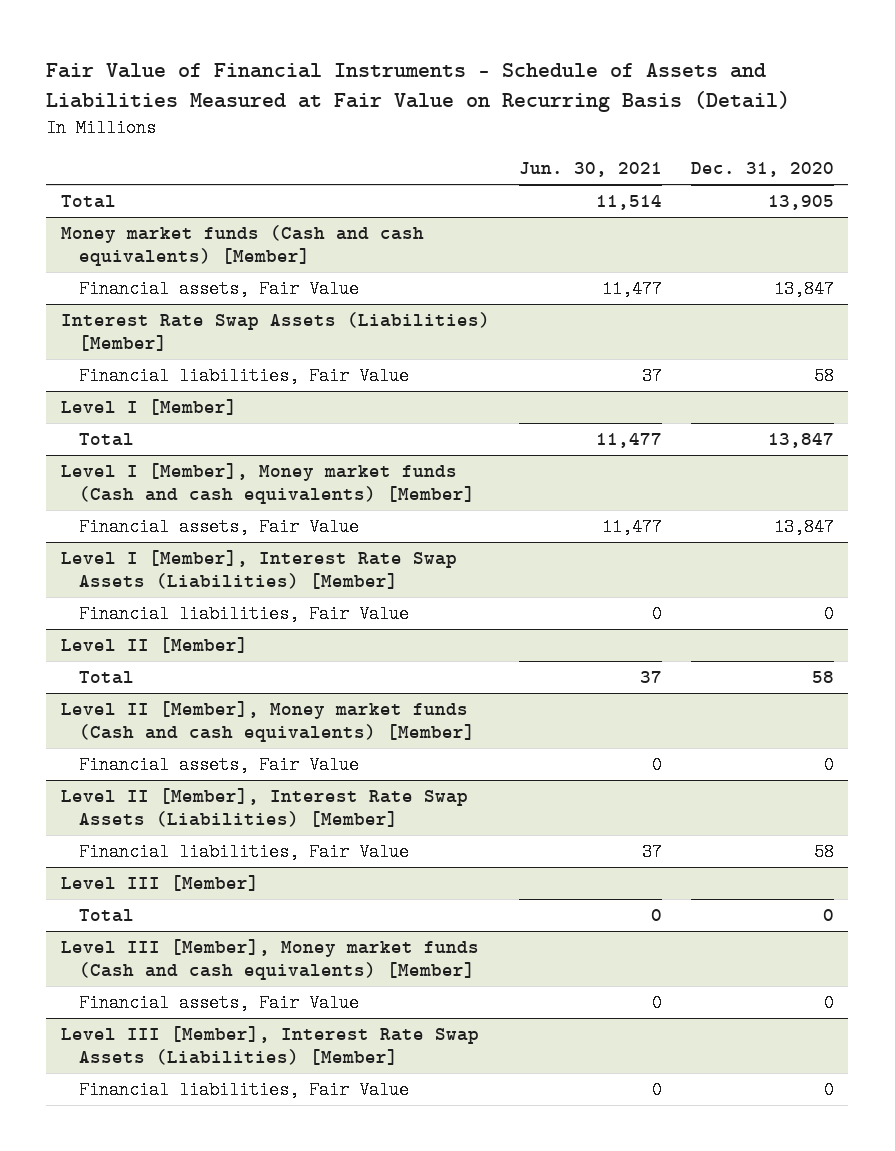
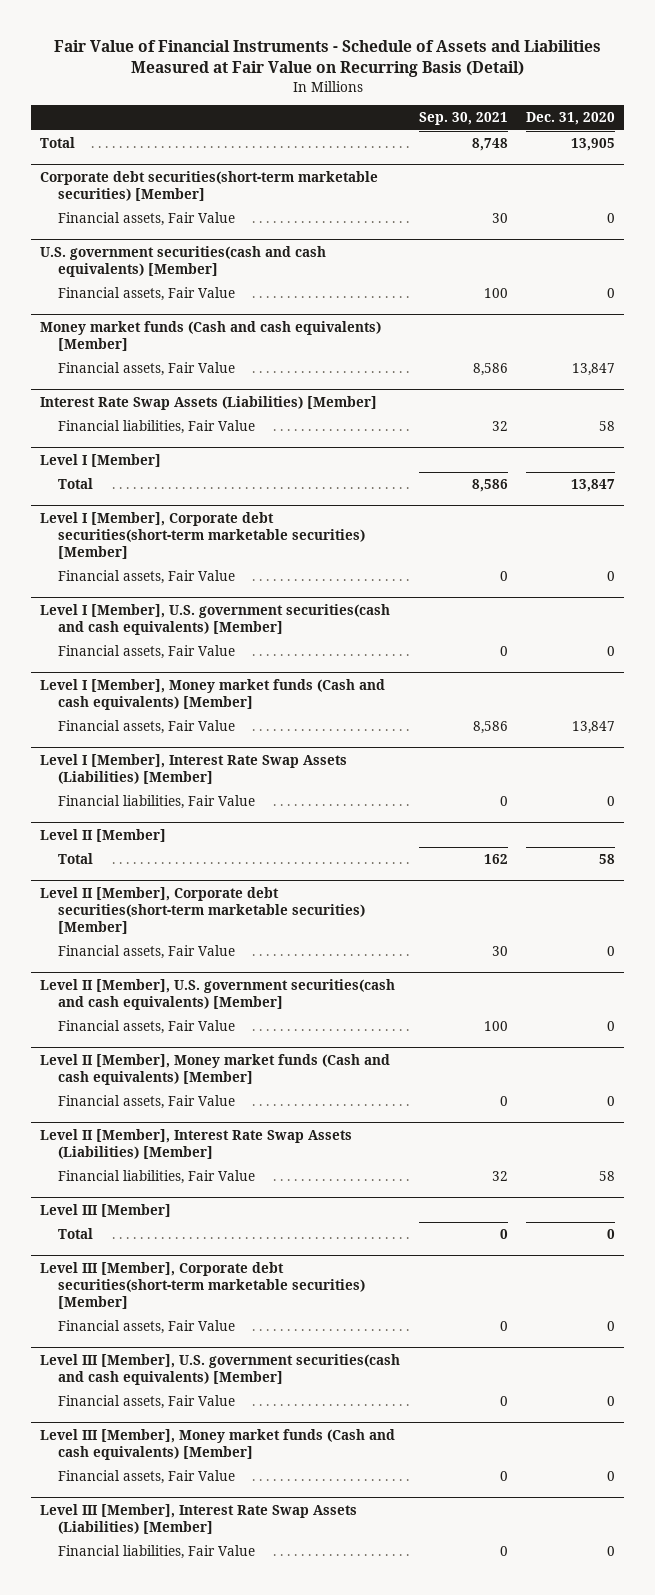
- | Jun. 30, 2021 | Dec. 31, 2020
+ | Sep. 30, 2021 | Dec. 31, 2020
+ Corporate debt securities(short-term marketable securities) [Member]
+ Financial assets, Fair Value | 30 | 0
+ U.S. government securities(cash and cash equivalents) [Member]
+ Financial assets, Fair Value | 100 | 0
+ Level I [Member], Corporate debt securities(short-term marketable securities) [Member]
+ Financial assets, Fair Value | 0 | 0
+ Level I [Member], U.S. government securities(cash and cash equivalents) [Member]
+ Financial assets, Fair Value | 0 | 0
+ Level II [Member], Corporate debt securities(short-term marketable securities) [Member]
+ Financial assets, Fair Value | 30 | 0
+ Level II [Member], U.S. government securities(cash and cash equivalents) [Member]
+ Financial assets, Fair Value | 100 | 0
+ Level III [Member], Corporate debt securities(short-term marketable securities) [Member]
+ Financial assets, Fair Value | 0 | 0
+ Level III [Member], U.S. government securities(cash and cash equivalents) [Member]
+ Financial assets, Fair Value | 0 | 0

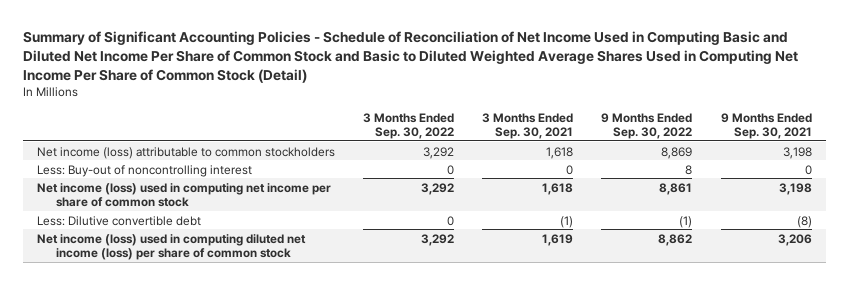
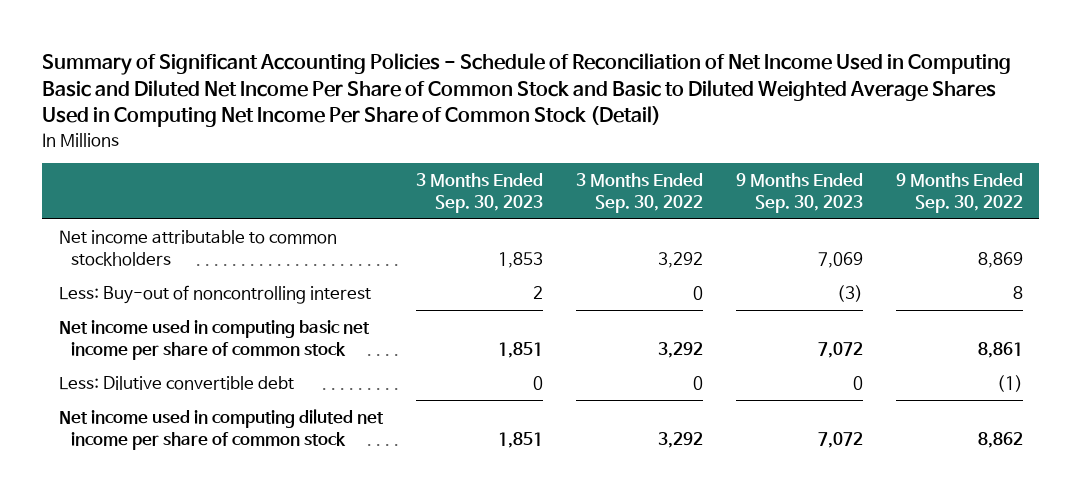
- | 3 Months Ended Sep. 30, 2022 | 3 Months Ended Sep. 30, 2021 | 9 Months Ended Sep. 30, 2022 | 9 Months Ended Sep. 30, 2021
+ | 3 Months Ended Sep. 30, 2023 | 3 Months Ended Sep. 30, 2022 | 9 Months Ended Sep. 30, 2023 | 9 Months Ended Sep. 30, 2022
- Net income (loss) attributable to common stockholders | 3,292 | 1,618 | 8,869 | 3,198
+ Net income attributable to common stockholders | 1,853 | 3,292 | 7,069 | 8,869
- Net income (loss) used in computing net income per share of common stock | 3,292 | 1,618 | 8,861 | 3,198
+ Net income used in computing basic net income per share of common stock | 1,851 | 3,292 | 7,072 | 8,861
- Net income (loss) used in computing diluted net income (loss) per share of common stock | 3,292 | 1,619 | 8,862 | 3,206
+ Net income used in computing diluted net income per share of common stock | 1,851 | 3,292 | 7,072 | 8,862

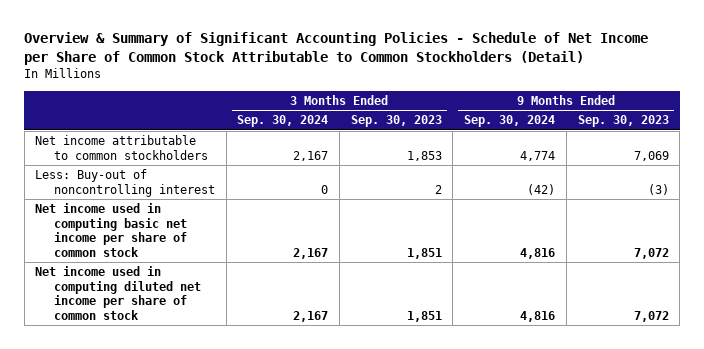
- Summary of Significant Accounting Policies - Schedule of Reconciliation of Net Income Used in Computing Basic and Diluted Net Income Per Share of Common Stock and Basic to Diluted Weighted Average Shares Used in Computing Net Income Per Share of Common Stock (Detail)
+ Overview & Summary of Significant Accounting Policies - Schedule of Net Income per Share of Common Stock Attributable to Common Stockholders (Detail)
- | 3 Months Ended Sep. 30, 2023 | 3 Months Ended Sep. 30, 2022 | 9 Months Ended Sep. 30, 2023 | 9 Months Ended Sep. 30, 2022
+ | 3 Months Ended Sep. 30, 2024 | 3 Months Ended Sep. 30, 2023 | 9 Months Ended Sep. 30, 2024 | 9 Months Ended Sep. 30, 2023
- Less: Dilutive convertible debt | 0 | 0 | 0 | (1)

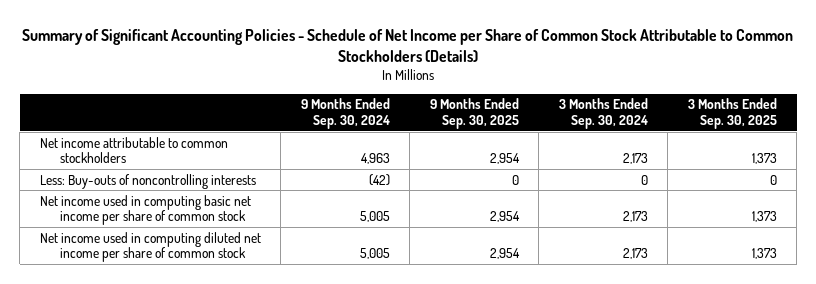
- Overview & Summary of Significant Accounting Policies - Schedule of Net Income per Share of Common Stock Attributable to Common Stockholders (Detail)
+ Summary of Significant Accounting Policies - Schedule of Net Income per Share of Common Stock Attributable to Common Stockholders (Details)
- | 3 Months Ended Sep. 30, 2024 | 3 Months Ended Sep. 30, 2023 | 9 Months Ended Sep. 30, 2024 | 9 Months Ended Sep. 30, 2023
+ | 9 Months Ended Sep. 30, 2024 | 9 Months Ended Sep. 30, 2025 | 3 Months Ended Sep. 30, 2024 | 3 Months Ended Sep. 30, 2025
- Net income attributable to common stockholders | 2,167 | 1,853 | 4,774 | 7,069
- Less: Buy-out of noncontrolling interest | 0 | 2 | (42) | (3)
- Net income used in computing basic net income per share of common stock | 2,167 | 1,851 | 4,816 | 7,072
- Net income used in computing diluted net income per share of common stock | 2,167 | 1,851 | 4,816 | 7,072
+ Net income attributable to common stockholders | 4,963 | 2,954 | 2,173 | 1,373
+ Less: Buy-outs of noncontrolling interests | (42) | 0 | 0 | 0
+ Net income used in computing basic net income per share of common stock | 5,005 | 2,954 | 2,173 | 1,373
+ Net income used in computing diluted net income per share of common stock | 5,005 | 2,954 | 2,173 | 1,373

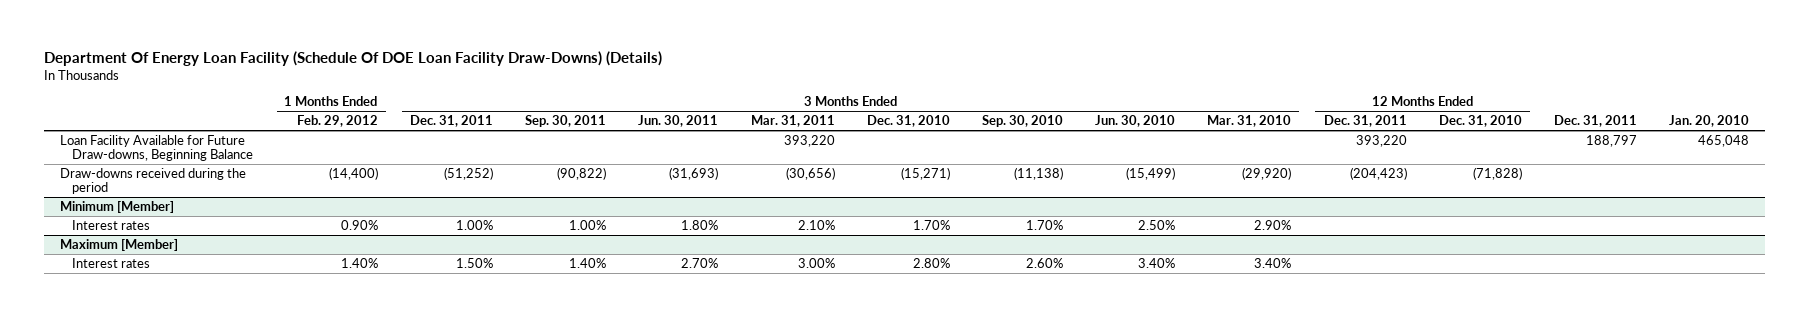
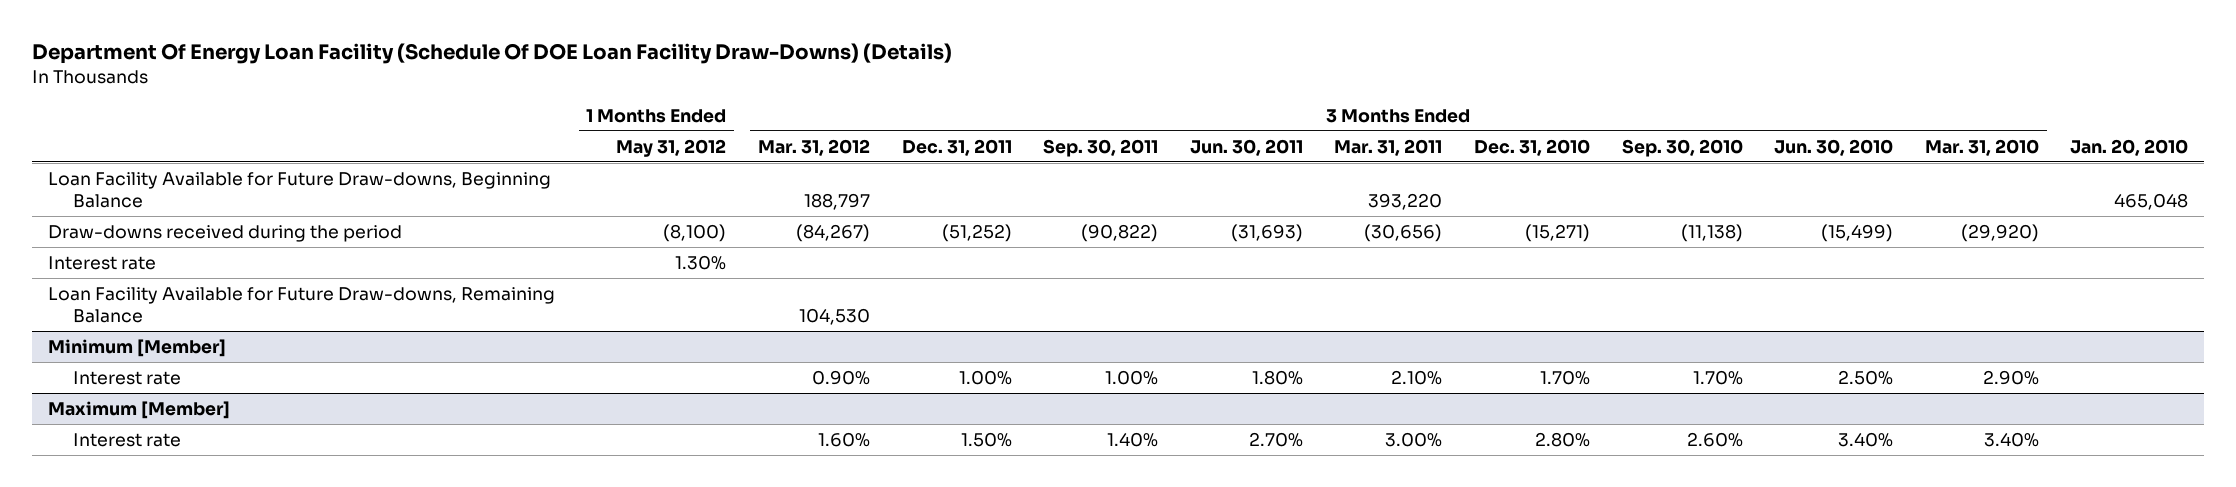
- | 1 Months Ended Feb. 29, 2012 | 3 Months Ended Dec. 31, 2011 | 3 Months Ended Sep. 30, 2011 | 3 Months Ended Jun. 30, 2011 | 3 Months Ended Mar. 31, 2011 | 3 Months Ended Dec. 31, 2010 | 3 Months Ended Sep. 30, 2010 | 3 Months Ended Jun. 30, 2010 | 3 Months Ended Mar. 31, 2010 | 12 Months Ended Dec. 31, 2011 | 12 Months Ended Dec. 31, 2010 | Dec. 31, 2011 | Jan. 20, 2010
+ | 1 Months Ended May 31, 2012 | 3 Months Ended Mar. 31, 2012 | 3 Months Ended Dec. 31, 2011 | 3 Months Ended Sep. 30, 2011 | 3 Months Ended Jun. 30, 2011 | 3 Months Ended Mar. 31, 2011 | 3 Months Ended Dec. 31, 2010 | 3 Months Ended Sep. 30, 2010 | 3 Months Ended Jun. 30, 2010 | 3 Months Ended Mar. 31, 2010 | Jan. 20, 2010
+ Interest rate | 1.30% | | | | | | | | | |
+ Loan Facility Available for Future Draw-downs, Remaining Balance | | 104,530 | | | | | | | | |
@ Minimum [Member]
- Interest rates | 0.90% | 1.00% | 1.00% | 1.80% | 2.10% | 1.70% | 1.70% | 2.50% | 2.90% | | | |
+ Interest rate | | 0.90% | 1.00% | 1.00% | 1.80% | 2.10% | 1.70% | 1.70% | 2.50% | 2.90% |
@ Maximum [Member]
- Interest rates | 1.40% | 1.50% | 1.40% | 2.70% | 3.00% | 2.80% | 2.60% | 3.40% | 3.40% | | | |
+ Interest rate | | 1.60% | 1.50% | 1.40% | 2.70% | 3.00% | 2.80% | 2.60% | 3.40% | 3.40% |

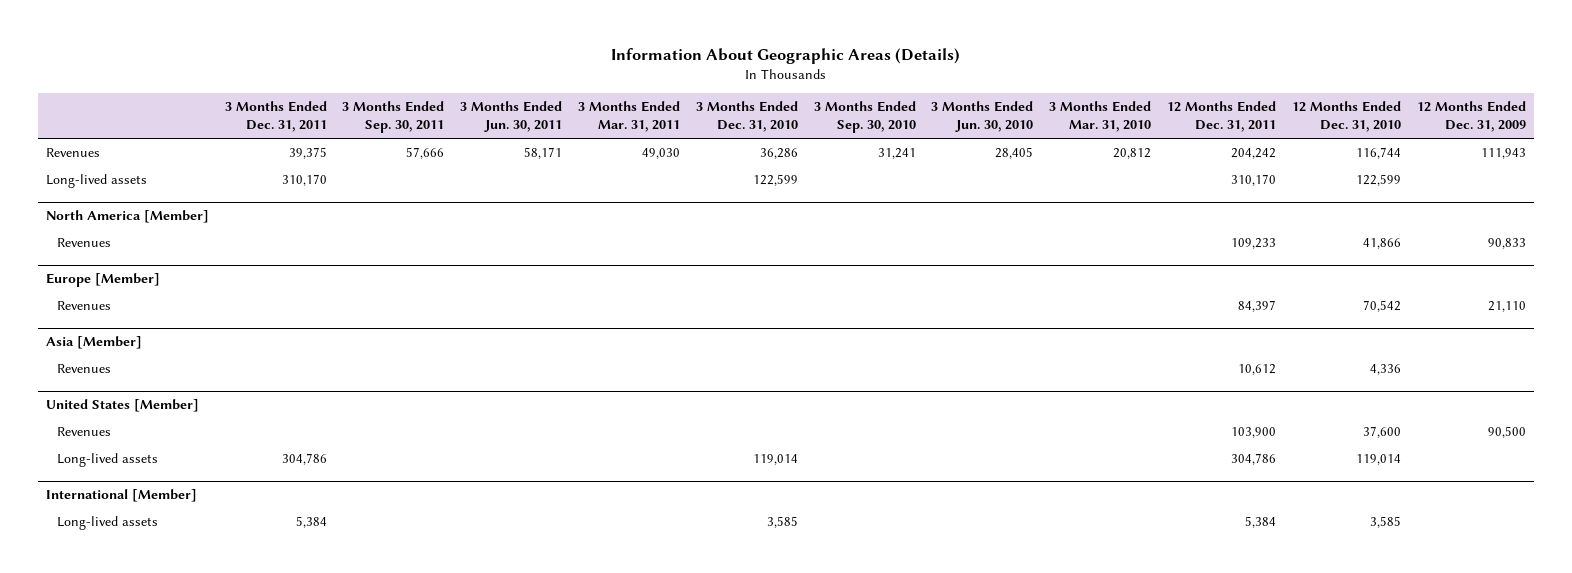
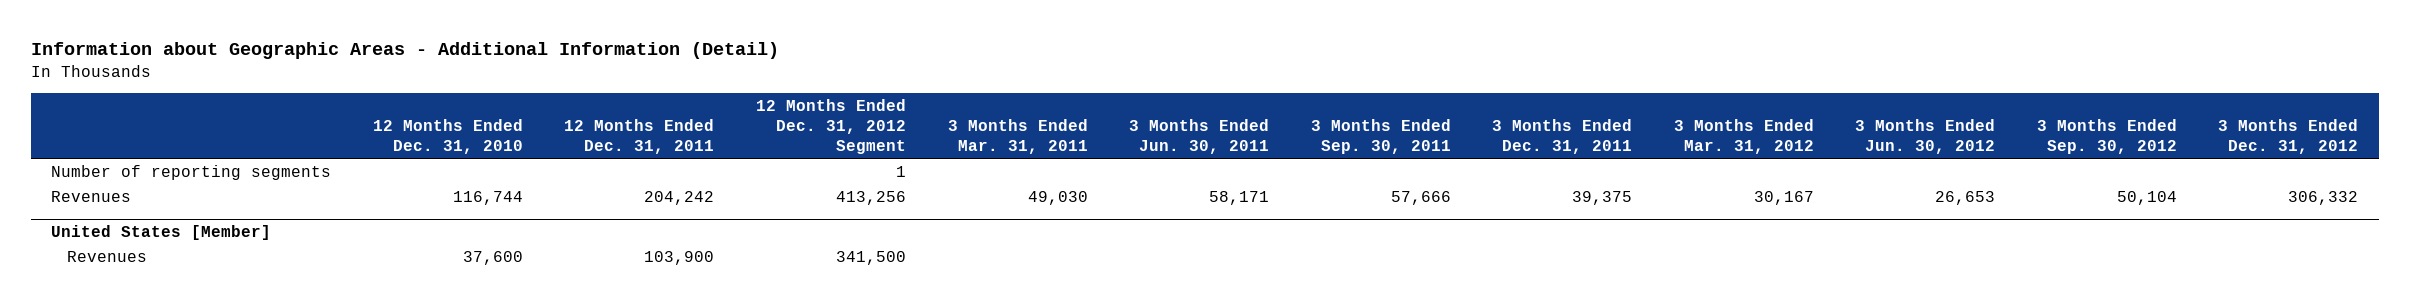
- Information About Geographic Areas (Details)
+ Information about Geographic Areas - Additional Information (Detail)
- | 3 Months Ended Dec. 31, 2011 | 3 Months Ended Sep. 30, 2011 | 3 Months Ended Jun. 30, 2011 | 3 Months Ended Mar. 31, 2011 | 3 Months Ended Dec. 31, 2010 | 3 Months Ended Sep. 30, 2010 | 3 Months Ended Jun. 30, 2010 | 3 Months Ended Mar. 31, 2010 | 12 Months Ended Dec. 31, 2011 | 12 Months Ended Dec. 31, 2010 | 12 Months Ended Dec. 31, 2009
+ | 12 Months Ended Dec. 31, 2010 | 12 Months Ended Dec. 31, 2011 | 12 Months Ended Dec. 31, 2012 Segment | 3 Months Ended Mar. 31, 2011 | 3 Months Ended Jun. 30, 2011 | 3 Months Ended Sep. 30, 2011 | 3 Months Ended Dec. 31, 2011 | 3 Months Ended Mar. 31, 2012 | 3 Months Ended Jun. 30, 2012 | 3 Months Ended Sep. 30, 2012 | 3 Months Ended Dec. 31, 2012
+ Number of reporting segments | | | 1 | | | | | | | |
- Long-lived assets | 310,170 | | | | 122,599 | | | | 310,170 | 122,599 |
- North America [Member]
- Revenues | | | | | | | | | 109,233 | 41,866 | 90,833
- Europe [Member]
- Revenues | | | | | | | | | 84,397 | 70,542 | 21,110
- Asia [Member]
- Revenues | | | | | | | | | 10,612 | 4,336 |
@ United States [Member]
- Long-lived assets | 304,786 | | | | 119,014 | | | | 304,786 | 119,014 |
- International [Member]
- Long-lived assets | 5,384 | | | | 3,585 | | | | 5,384 | 3,585 |

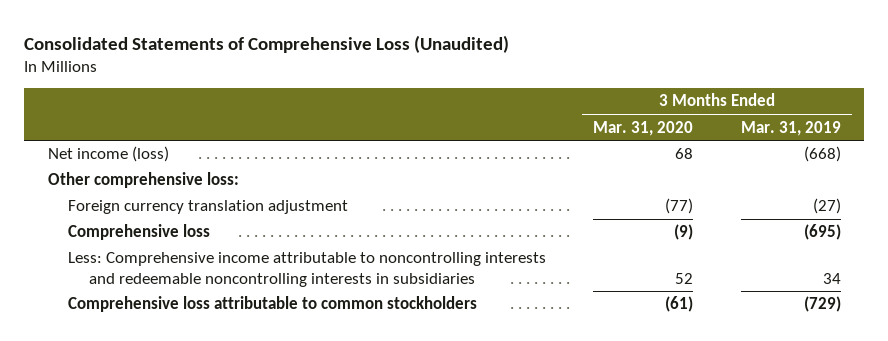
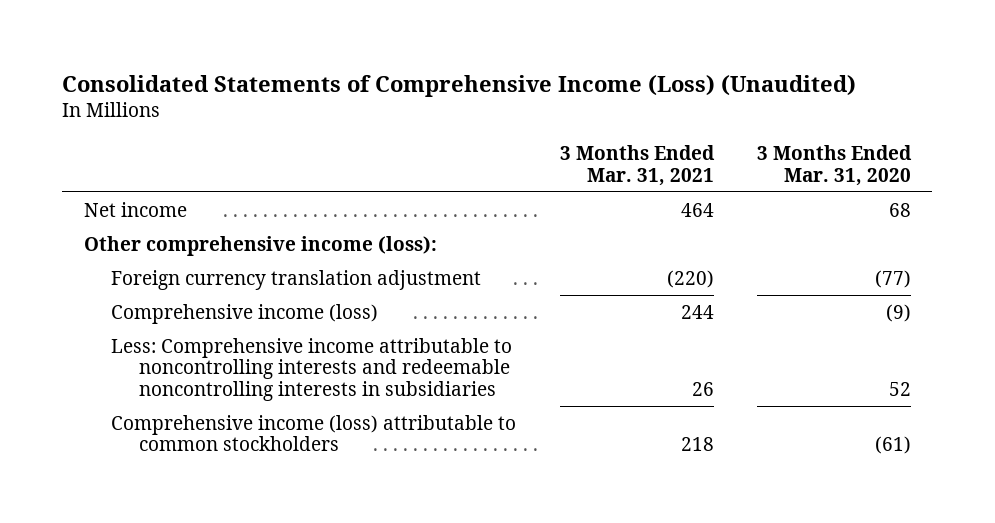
- Consolidated Statements of Comprehensive Loss (Unaudited)
+ Consolidated Statements of Comprehensive Income (Loss) (Unaudited)
- | 3 Months Ended Mar. 31, 2020 | 3 Months Ended Mar. 31, 2019
+ | 3 Months Ended Mar. 31, 2021 | 3 Months Ended Mar. 31, 2020
- Net income (loss) | 68 | (668)
- Other comprehensive loss:
+ Net income | 464 | 68
+ Other comprehensive income (loss):
- Comprehensive loss | (9) | (695)
+ Comprehensive income (loss) | 244 | (9)
- Comprehensive loss attributable to common stockholders | (61) | (729)
+ Comprehensive income (loss) attributable to common stockholders | 218 | (61)

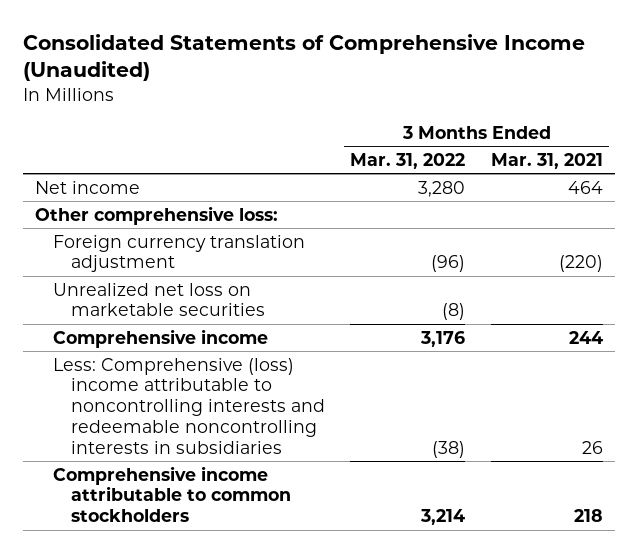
- Consolidated Statements of Comprehensive Income (Loss) (Unaudited)
+ Consolidated Statements of Comprehensive Income (Unaudited)
- | 3 Months Ended Mar. 31, 2021 | 3 Months Ended Mar. 31, 2020
+ | 3 Months Ended Mar. 31, 2022 | 3 Months Ended Mar. 31, 2021
- Other comprehensive income (loss):
+ Other comprehensive loss:
- Comprehensive income (loss) | 244 | (9)
- Less: Comprehensive income attributable to noncontrolling interests and redeemable noncontrolling interests in subsidiaries | 26 | 52
- Comprehensive income (loss) attributable to common stockholders | 218 | (61)
+ Unrealized net loss on marketable securities | (8) |
+ Comprehensive income | 3,176 | 244
+ Less: Comprehensive (loss) income attributable to noncontrolling interests and redeemable noncontrolling interests in subsidiaries | (38) | 26
+ Comprehensive income attributable to common stockholders | 3,214 | 218

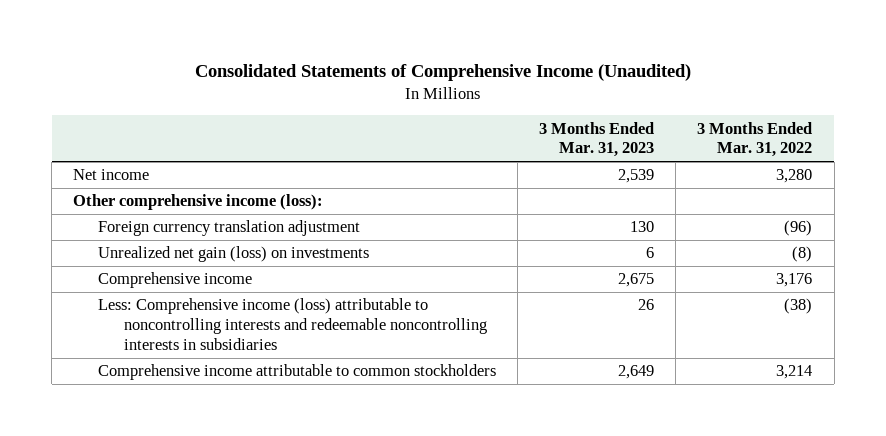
- | 3 Months Ended Mar. 31, 2022 | 3 Months Ended Mar. 31, 2021
+ | 3 Months Ended Mar. 31, 2023 | 3 Months Ended Mar. 31, 2022
- Other comprehensive loss:
+ Other comprehensive income (loss):
- Unrealized net loss on marketable securities | (8) |
+ Unrealized net gain (loss) on investments | 6 | (8)
- Less: Comprehensive (loss) income attributable to noncontrolling interests and redeemable noncontrolling interests in subsidiaries | (38) | 26
+ Less: Comprehensive income (loss) attributable to noncontrolling interests and redeemable noncontrolling interests in subsidiaries | 26 | (38)

